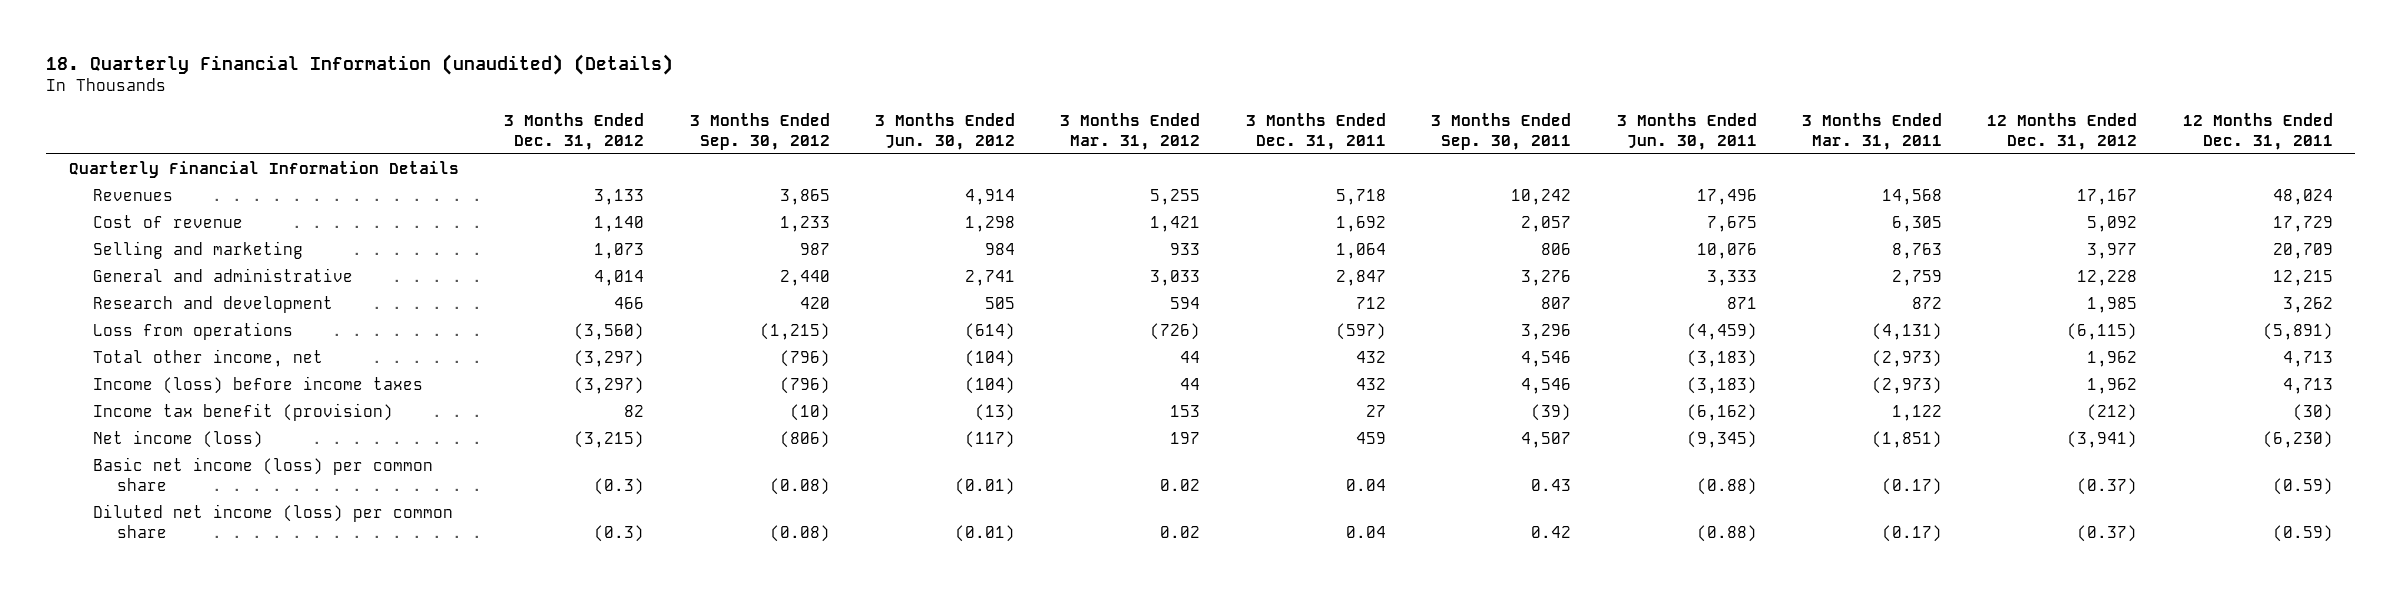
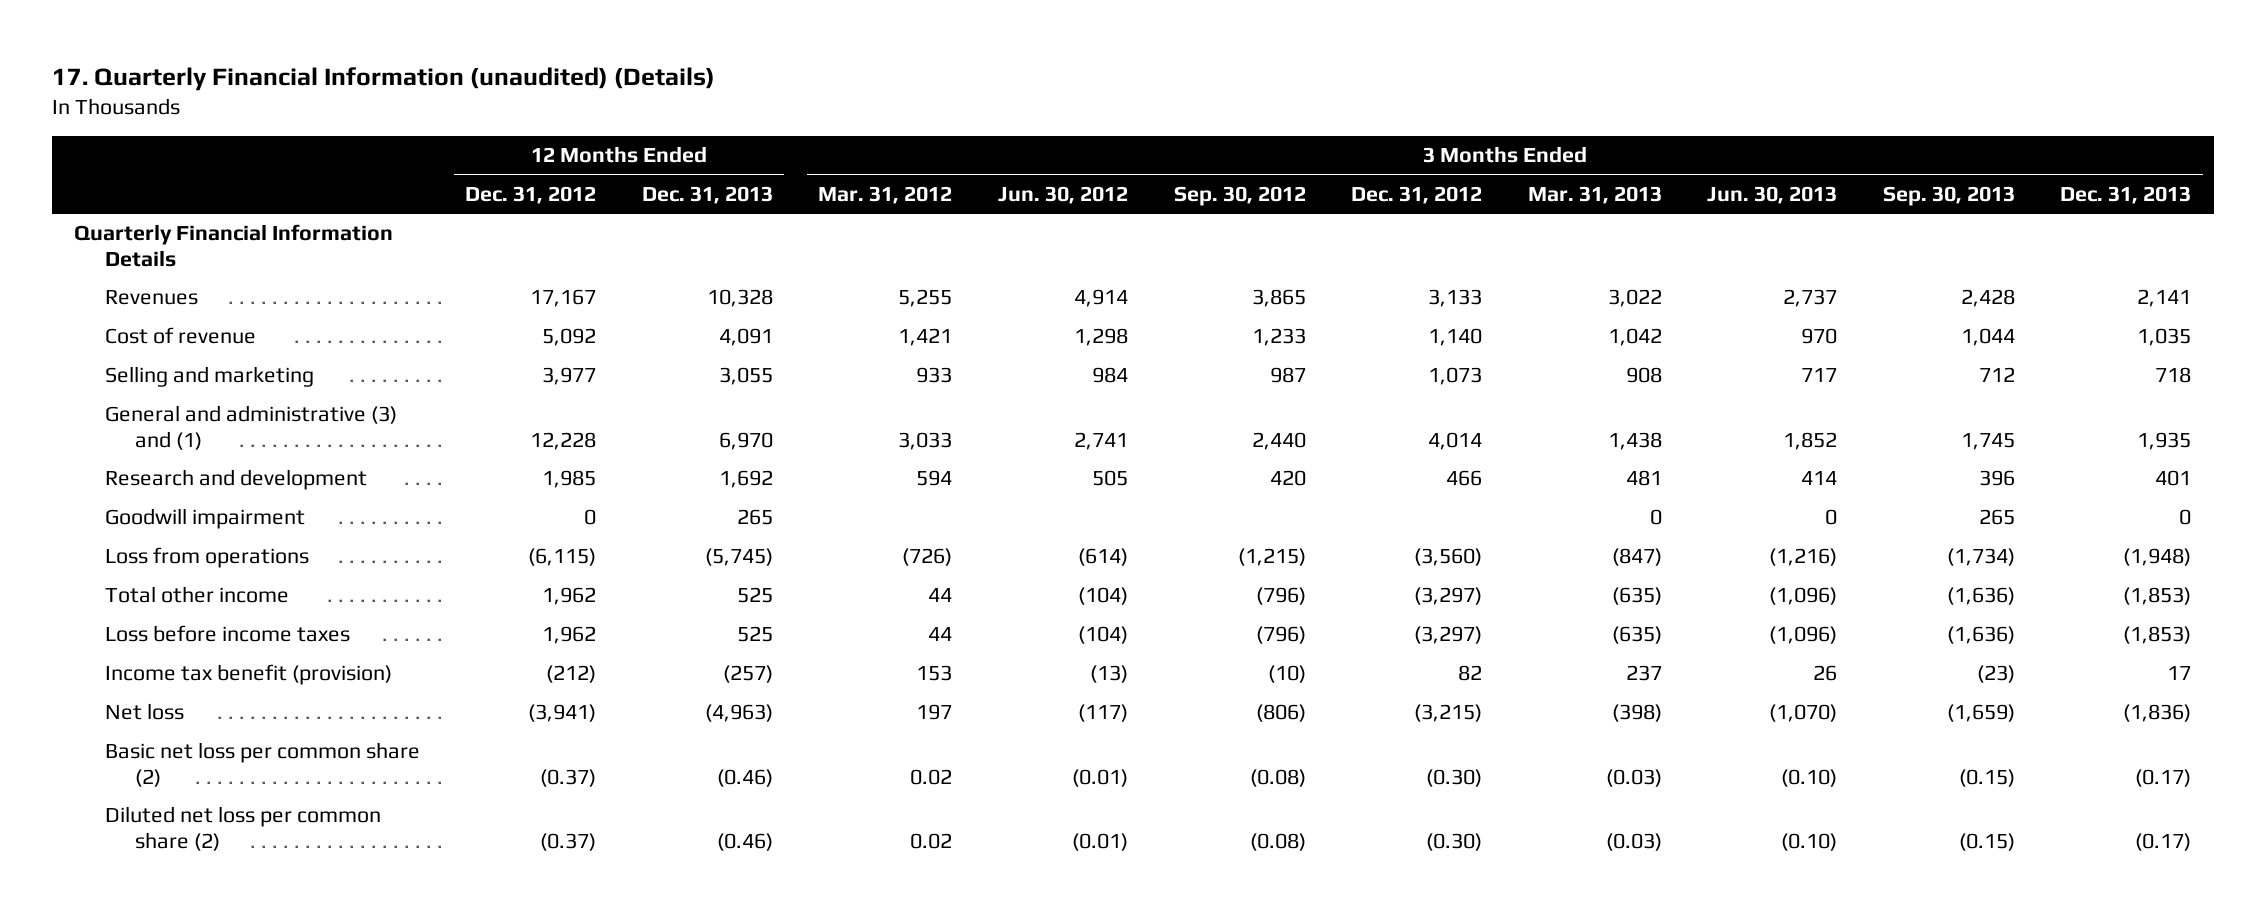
- 18. Quarterly Financial Information (unaudited) (Details)
+ 17. Quarterly Financial Information (unaudited) (Details)
- | 3 Months Ended Dec. 31, 2012 | 3 Months Ended Sep. 30, 2012 | 3 Months Ended Jun. 30, 2012 | 3 Months Ended Mar. 31, 2012 | 3 Months Ended Dec. 31, 2011 | 3 Months Ended Sep. 30, 2011 | 3 Months Ended Jun. 30, 2011 | 3 Months Ended Mar. 31, 2011 | 12 Months Ended Dec. 31, 2012 | 12 Months Ended Dec. 31, 2011
+ | 12 Months Ended Dec. 31, 2012 | 12 Months Ended Dec. 31, 2013 | 3 Months Ended Mar. 31, 2012 | 3 Months Ended Jun. 30, 2012 | 3 Months Ended Sep. 30, 2012 | 3 Months Ended Dec. 31, 2012 | 3 Months Ended Mar. 31, 2013 | 3 Months Ended Jun. 30, 2013 | 3 Months Ended Sep. 30, 2013 | 3 Months Ended Dec. 31, 2013
- General and administrative | 4,014 | 2,440 | 2,741 | 3,033 | 2,847 | 3,276 | 3,333 | 2,759 | 12,228 | 12,215
+ General and administrative (3) and (1) | 12,228 | 6,970 | 3,033 | 2,741 | 2,440 | 4,014 | 1,438 | 1,852 | 1,745 | 1,935
+ Goodwill impairment | 0 | 265 | | | | | 0 | 0 | 265 | 0
- Total other income, net | (3,297) | (796) | (104) | 44 | 432 | 4,546 | (3,183) | (2,973) | 1,962 | 4,713
- Income (loss) before income taxes | (3,297) | (796) | (104) | 44 | 432 | 4,546 | (3,183) | (2,973) | 1,962 | 4,713
+ Total other income | 1,962 | 525 | 44 | (104) | (796) | (3,297) | (635) | (1,096) | (1,636) | (1,853)
+ Loss before income taxes | 1,962 | 525 | 44 | (104) | (796) | (3,297) | (635) | (1,096) | (1,636) | (1,853)
- Net income (loss) | (3,215) | (806) | (117) | 197 | 459 | 4,507 | (9,345) | (1,851) | (3,941) | (6,230)
- Basic net income (loss) per common share | (0.3) | (0.08) | (0.01) | 0.02 | 0.04 | 0.43 | (0.88) | (0.17) | (0.37) | (0.59)
- Diluted net income (loss) per common share | (0.3) | (0.08) | (0.01) | 0.02 | 0.04 | 0.42 | (0.88) | (0.17) | (0.37) | (0.59)
+ Net loss | (3,941) | (4,963) | 197 | (117) | (806) | (3,215) | (398) | (1,070) | (1,659) | (1,836)
+ Basic net loss per common share (2) | (0.37) | (0.46) | 0.02 | (0.01) | (0.08) | (0.30) | (0.03) | (0.10) | (0.15) | (0.17)
+ Diluted net loss per common share (2) | (0.37) | (0.46) | 0.02 | (0.01) | (0.08) | (0.30) | (0.03) | (0.10) | (0.15) | (0.17)

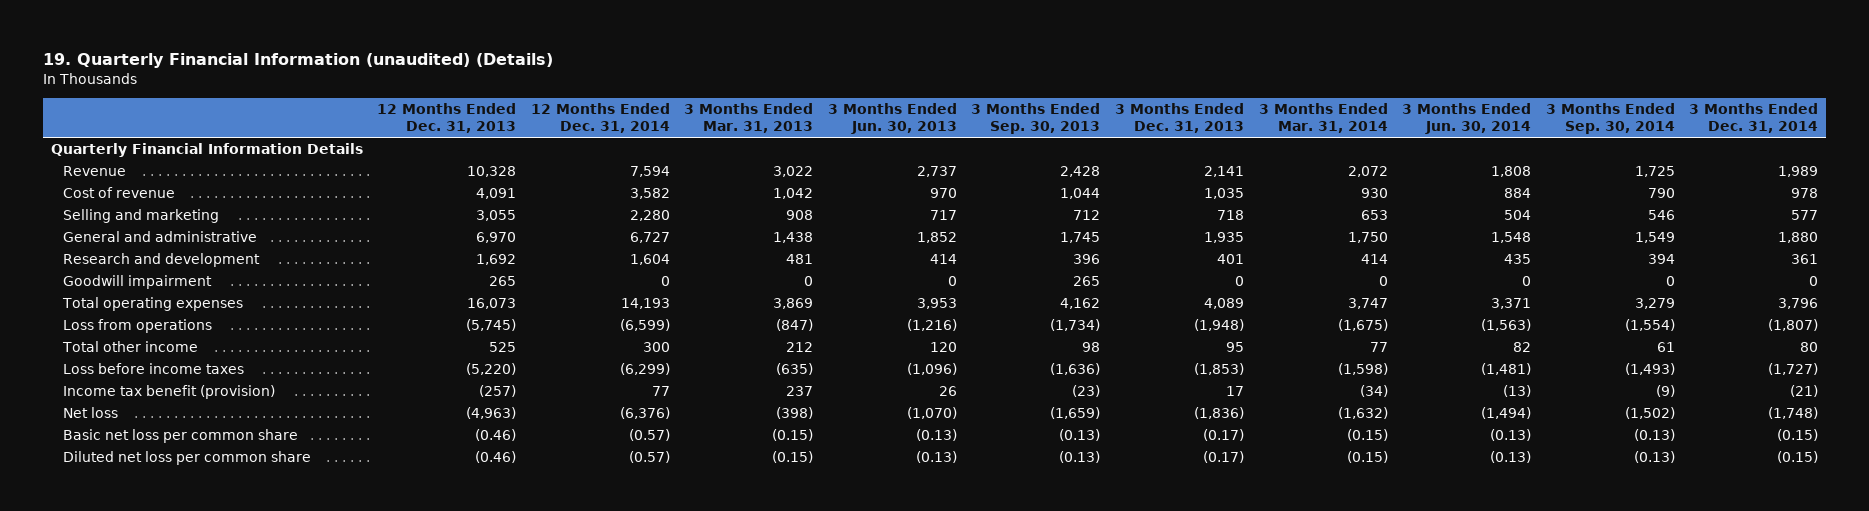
- 17. Quarterly Financial Information (unaudited) (Details)
+ 19. Quarterly Financial Information (unaudited) (Details)
- | 12 Months Ended Dec. 31, 2012 | 12 Months Ended Dec. 31, 2013 | 3 Months Ended Mar. 31, 2012 | 3 Months Ended Jun. 30, 2012 | 3 Months Ended Sep. 30, 2012 | 3 Months Ended Dec. 31, 2012 | 3 Months Ended Mar. 31, 2013 | 3 Months Ended Jun. 30, 2013 | 3 Months Ended Sep. 30, 2013 | 3 Months Ended Dec. 31, 2013
+ | 12 Months Ended Dec. 31, 2013 | 12 Months Ended Dec. 31, 2014 | 3 Months Ended Mar. 31, 2013 | 3 Months Ended Jun. 30, 2013 | 3 Months Ended Sep. 30, 2013 | 3 Months Ended Dec. 31, 2013 | 3 Months Ended Mar. 31, 2014 | 3 Months Ended Jun. 30, 2014 | 3 Months Ended Sep. 30, 2014 | 3 Months Ended Dec. 31, 2014
- Revenues | 17,167 | 10,328 | 5,255 | 4,914 | 3,865 | 3,133 | 3,022 | 2,737 | 2,428 | 2,141
+ Revenue | 10,328 | 7,594 | 3,022 | 2,737 | 2,428 | 2,141 | 2,072 | 1,808 | 1,725 | 1,989
- General and administrative (3) and (1) | 12,228 | 6,970 | 3,033 | 2,741 | 2,440 | 4,014 | 1,438 | 1,852 | 1,745 | 1,935
+ General and administrative | 6,970 | 6,727 | 1,438 | 1,852 | 1,745 | 1,935 | 1,750 | 1,548 | 1,549 | 1,880
+ Total operating expenses | 16,073 | 14,193 | 3,869 | 3,953 | 4,162 | 4,089 | 3,747 | 3,371 | 3,279 | 3,796
- Total other income | 1,962 | 525 | 44 | (104) | (796) | (3,297) | (635) | (1,096) | (1,636) | (1,853)
- Loss before income taxes | 1,962 | 525 | 44 | (104) | (796) | (3,297) | (635) | (1,096) | (1,636) | (1,853)
+ Total other income | 525 | 300 | 212 | 120 | 98 | 95 | 77 | 82 | 61 | 80
+ Loss before income taxes | (5,220) | (6,299) | (635) | (1,096) | (1,636) | (1,853) | (1,598) | (1,481) | (1,493) | (1,727)
- Basic net loss per common share (2) | (0.37) | (0.46) | 0.02 | (0.01) | (0.08) | (0.30) | (0.03) | (0.10) | (0.15) | (0.17)
- Diluted net loss per common share (2) | (0.37) | (0.46) | 0.02 | (0.01) | (0.08) | (0.30) | (0.03) | (0.10) | (0.15) | (0.17)
+ Basic net loss per common share | (0.46) | (0.57) | (0.15) | (0.13) | (0.13) | (0.17) | (0.15) | (0.13) | (0.13) | (0.15)
+ Diluted net loss per common share | (0.46) | (0.57) | (0.15) | (0.13) | (0.13) | (0.17) | (0.15) | (0.13) | (0.13) | (0.15)

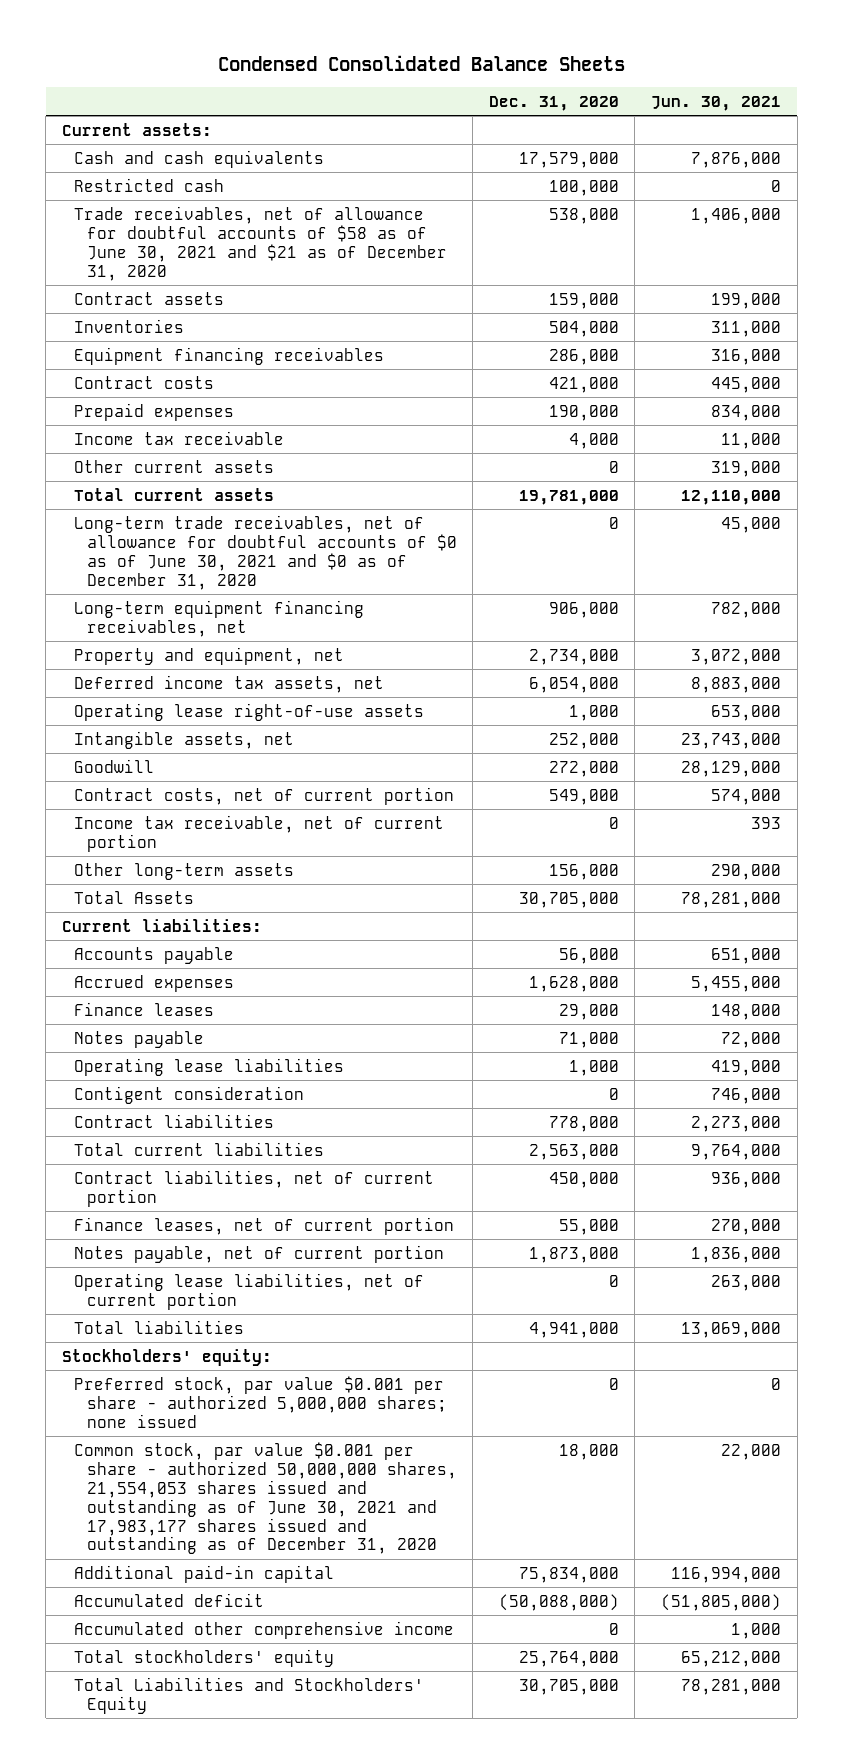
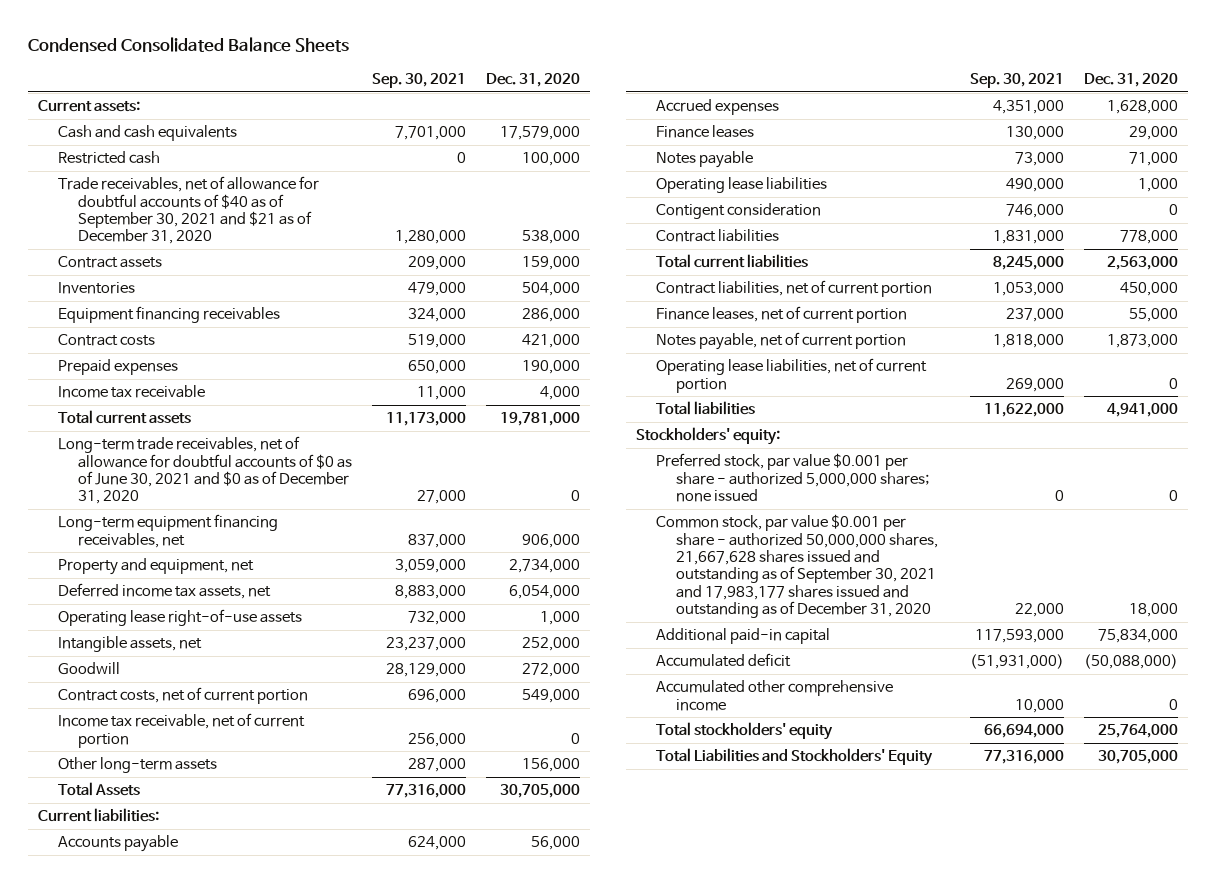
- | Dec. 31, 2020 | Jun. 30, 2021
+ | Sep. 30, 2021 | Dec. 31, 2020
- Trade receivables, net of allowance for doubtful accounts of $58 as of June 30, 2021 and $21 as of December 31, 2020 | 538,000 | 1,406,000
+ Trade receivables, net of allowance for doubtful accounts of $40 as of September 30, 2021 and $21 as of December 31, 2020 | 1,280,000 | 538,000
- Other current assets | 0 | 319,000
- Common stock, par value $0.001 per share - authorized 50,000,000 shares, 21,554,053 shares issued and outstanding as of June 30, 2021 and 17,983,177 shares issued and outstanding as of December 31, 2020 | 18,000 | 22,000
+ Common stock, par value $0.001 per share - authorized 50,000,000 shares, 21,667,628 shares issued and outstanding as of September 30, 2021 and 17,983,177 shares issued and outstanding as of December 31, 2020 | 22,000 | 18,000

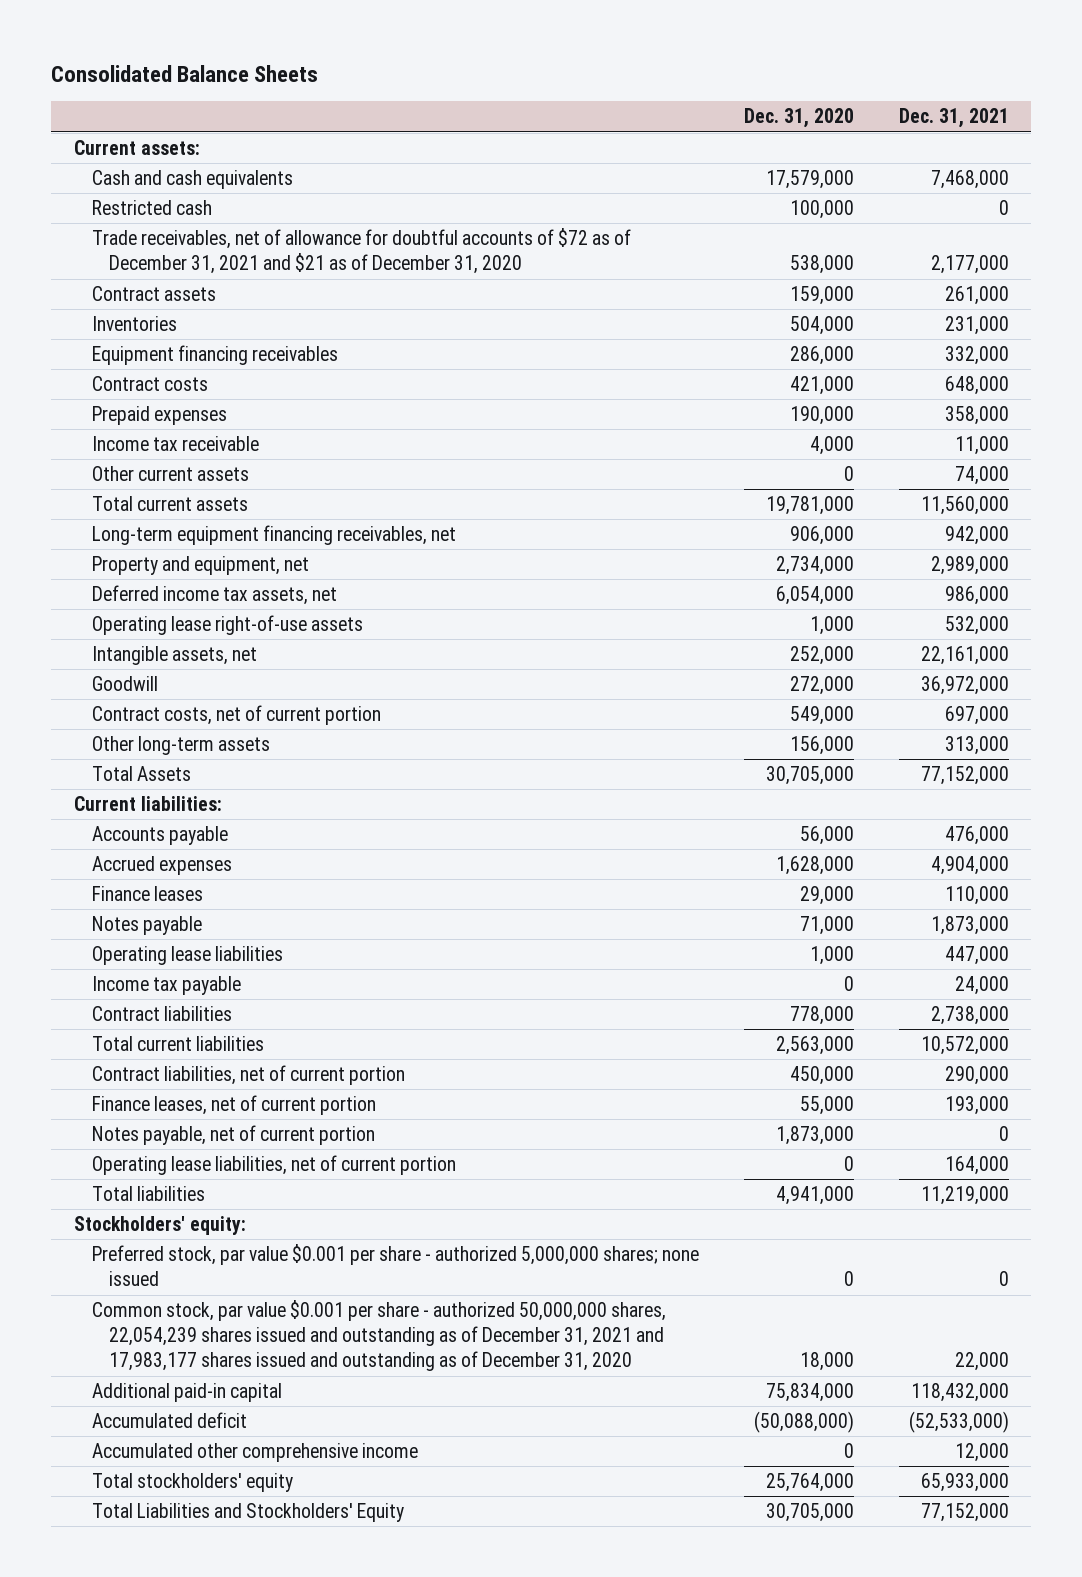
- Condensed Consolidated Balance Sheets
+ Consolidated Balance Sheets
- | Sep. 30, 2021 | Dec. 31, 2020
+ | Dec. 31, 2020 | Dec. 31, 2021
- Trade receivables, net of allowance for doubtful accounts of $40 as of September 30, 2021 and $21 as of December 31, 2020 | 1,280,000 | 538,000
+ Trade receivables, net of allowance for doubtful accounts of $72 as of December 31, 2021 and $21 as of December 31, 2020 | 538,000 | 2,177,000
+ Other current assets | 0 | 74,000
- Long-term trade receivables, net of allowance for doubtful accounts of $0 as of June 30, 2021 and $0 as of December 31, 2020 | 27,000 | 0
- Income tax receivable, net of current portion | 256,000 | 0
- Contigent consideration | 746,000 | 0
+ Income tax payable | 0 | 24,000
- Common stock, par value $0.001 per share - authorized 50,000,000 shares, 21,667,628 shares issued and outstanding as of September 30, 2021 and 17,983,177 shares issued and outstanding as of December 31, 2020 | 22,000 | 18,000
+ Common stock, par value $0.001 per share - authorized 50,000,000 shares, 22,054,239 shares issued and outstanding as of December 31, 2021 and 17,983,177 shares issued and outstanding as of December 31, 2020 | 18,000 | 22,000

